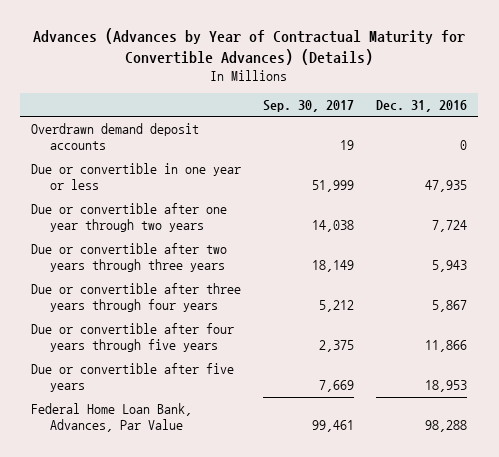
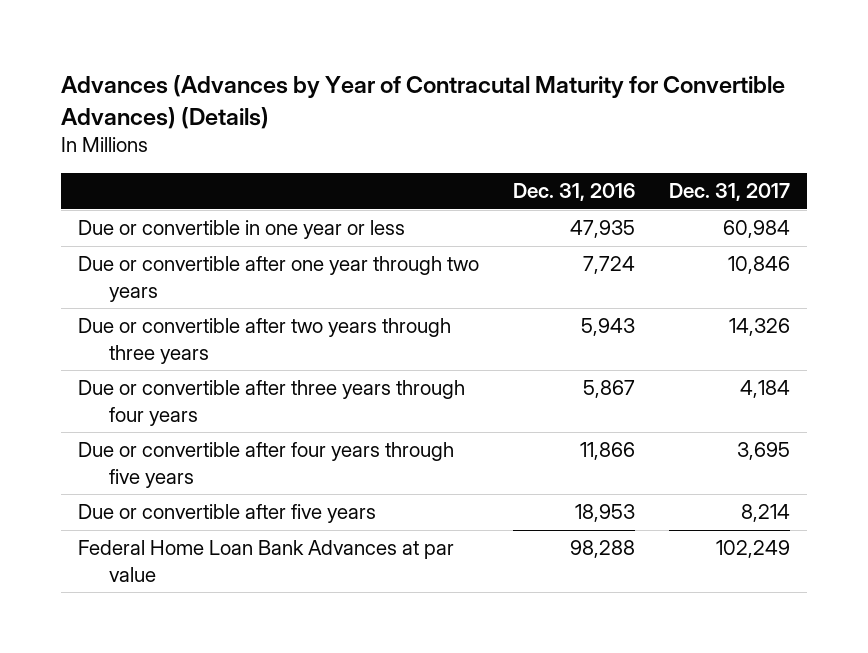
- Advances (Advances by Year of Contractual Maturity for Convertible Advances) (Details)
+ Advances (Advances by Year of Contracutal Maturity for Convertible Advances) (Details)
- | Sep. 30, 2017 | Dec. 31, 2016
+ | Dec. 31, 2016 | Dec. 31, 2017
- Overdrawn demand deposit accounts | 19 | 0
- Federal Home Loan Bank, Advances, Par Value | 99,461 | 98,288
+ Federal Home Loan Bank Advances at par value | 98,288 | 102,249

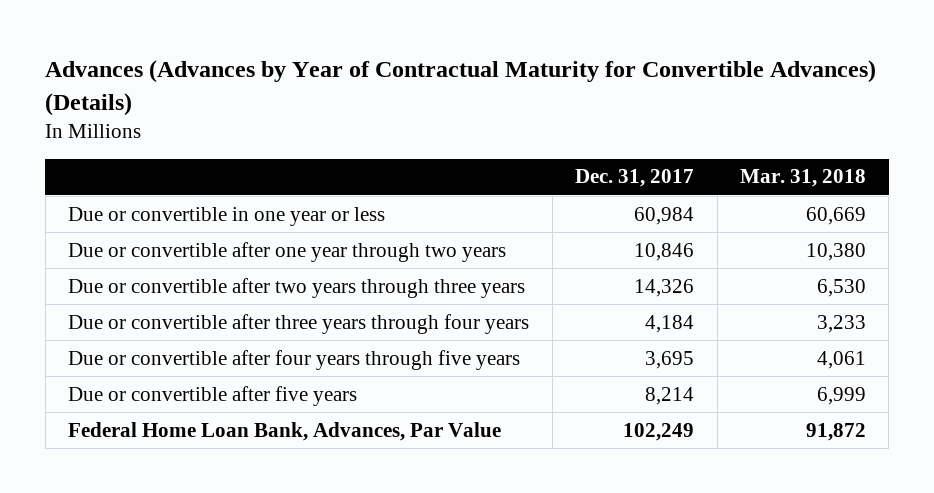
- Advances (Advances by Year of Contracutal Maturity for Convertible Advances) (Details)
+ Advances (Advances by Year of Contractual Maturity for Convertible Advances) (Details)
- | Dec. 31, 2016 | Dec. 31, 2017
+ | Dec. 31, 2017 | Mar. 31, 2018
- Federal Home Loan Bank Advances at par value | 98,288 | 102,249
+ Federal Home Loan Bank, Advances, Par Value | 102,249 | 91,872

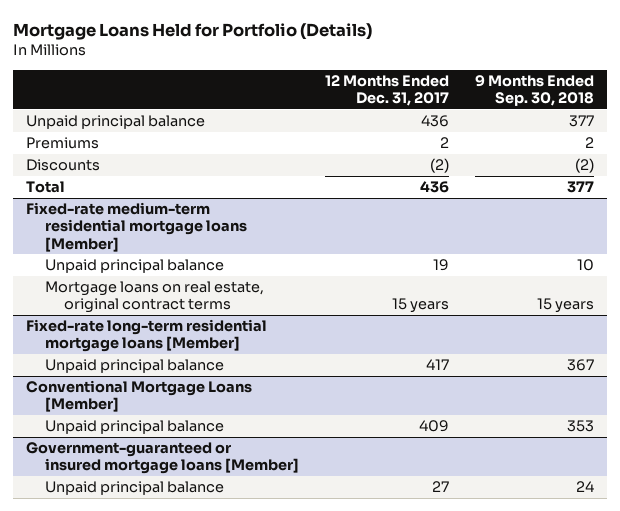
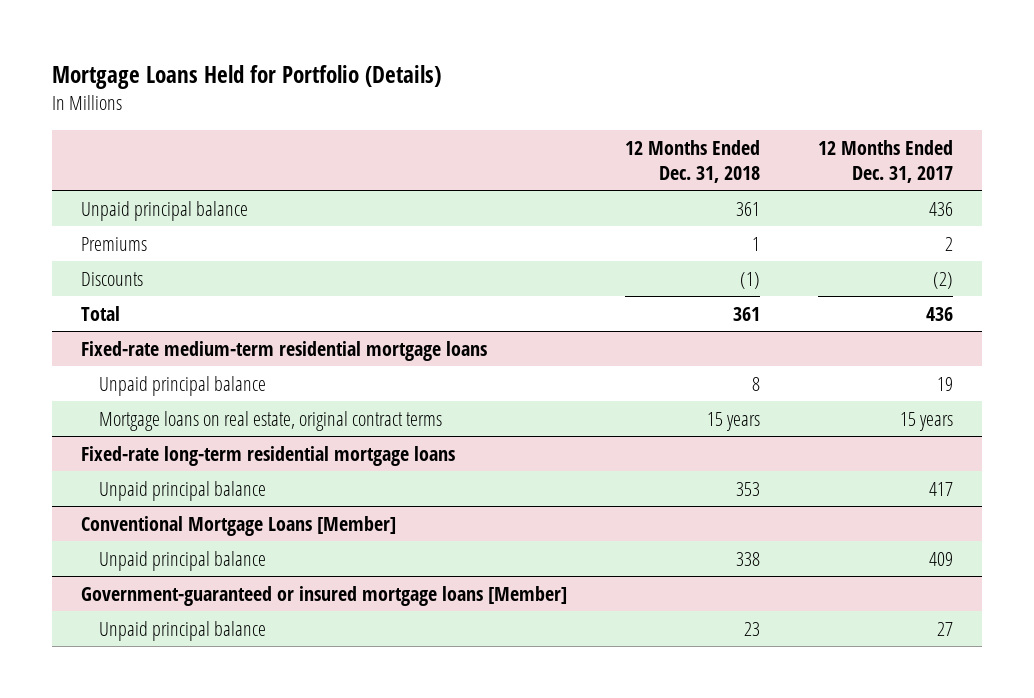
- | 12 Months Ended Dec. 31, 2017 | 9 Months Ended Sep. 30, 2018
+ | 12 Months Ended Dec. 31, 2018 | 12 Months Ended Dec. 31, 2017
- Fixed-rate medium-term residential mortgage loans [Member]
+ Fixed-rate medium-term residential mortgage loans
- Fixed-rate long-term residential mortgage loans [Member]
+ Fixed-rate long-term residential mortgage loans

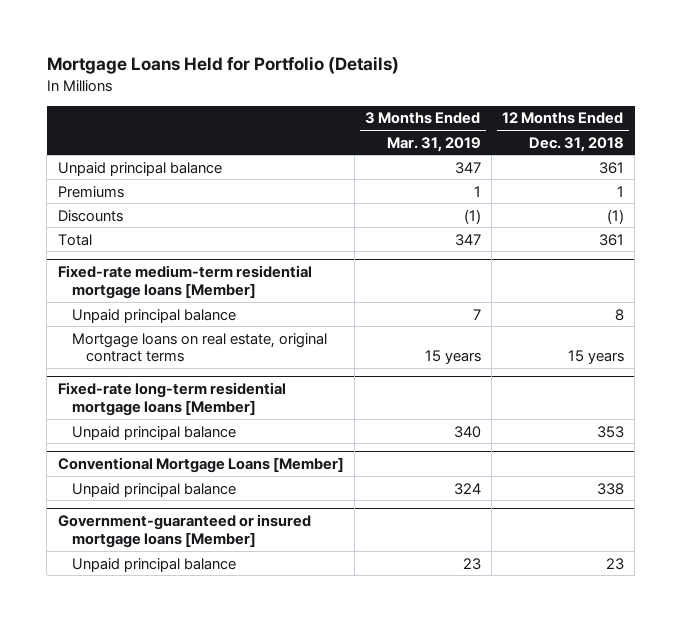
- | 12 Months Ended Dec. 31, 2018 | 12 Months Ended Dec. 31, 2017
+ | 3 Months Ended Mar. 31, 2019 | 12 Months Ended Dec. 31, 2018
- Fixed-rate medium-term residential mortgage loans
+ Fixed-rate medium-term residential mortgage loans [Member]
- Fixed-rate long-term residential mortgage loans
+ Fixed-rate long-term residential mortgage loans [Member]

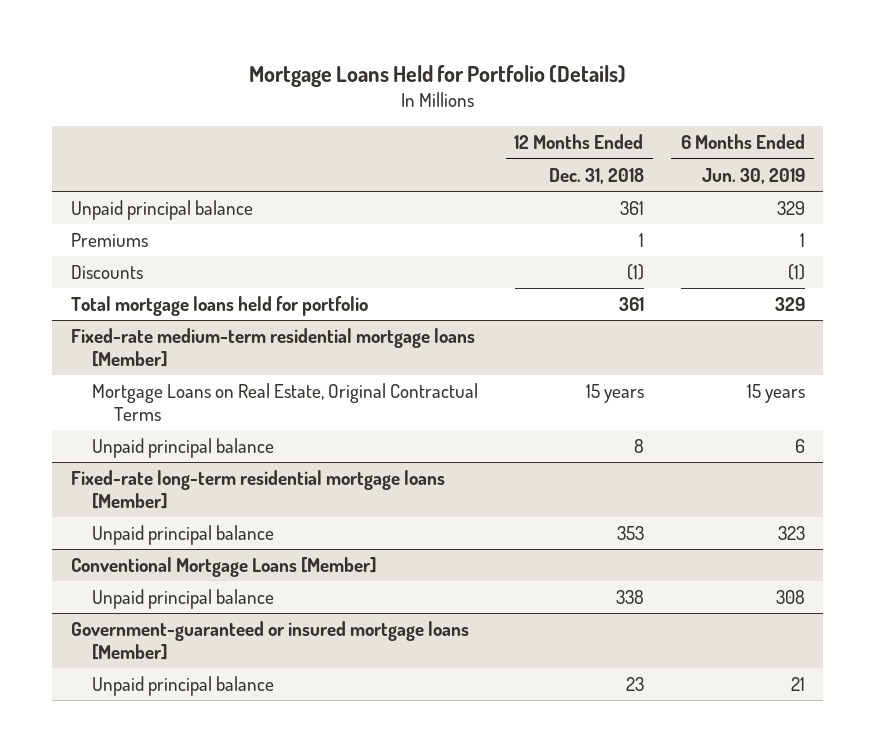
- | 3 Months Ended Mar. 31, 2019 | 12 Months Ended Dec. 31, 2018
+ | 12 Months Ended Dec. 31, 2018 | 6 Months Ended Jun. 30, 2019
- Total | 347 | 361
+ Total mortgage loans held for portfolio | 361 | 329
@ Fixed-rate medium-term residential mortgage loans [Member]
+ Mortgage Loans on Real Estate, Original Contractual Terms | 15 years | 15 years
- Mortgage loans on real estate, original contract terms | 15 years | 15 years

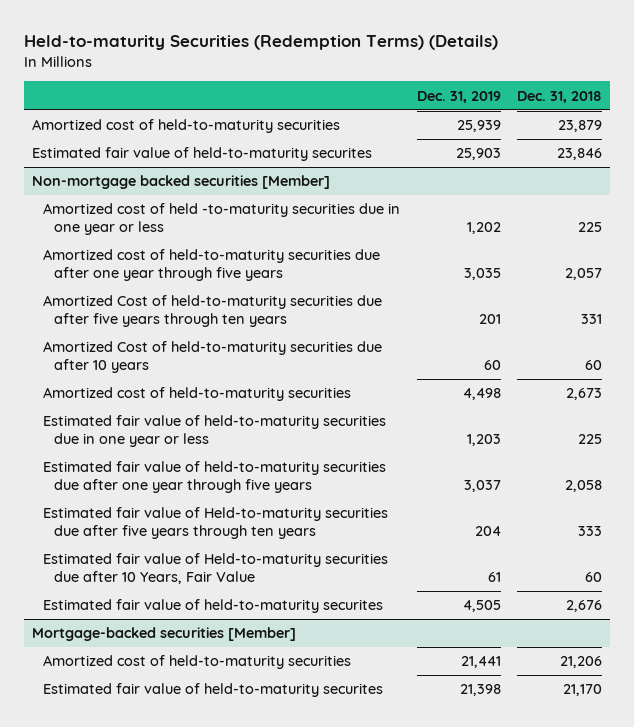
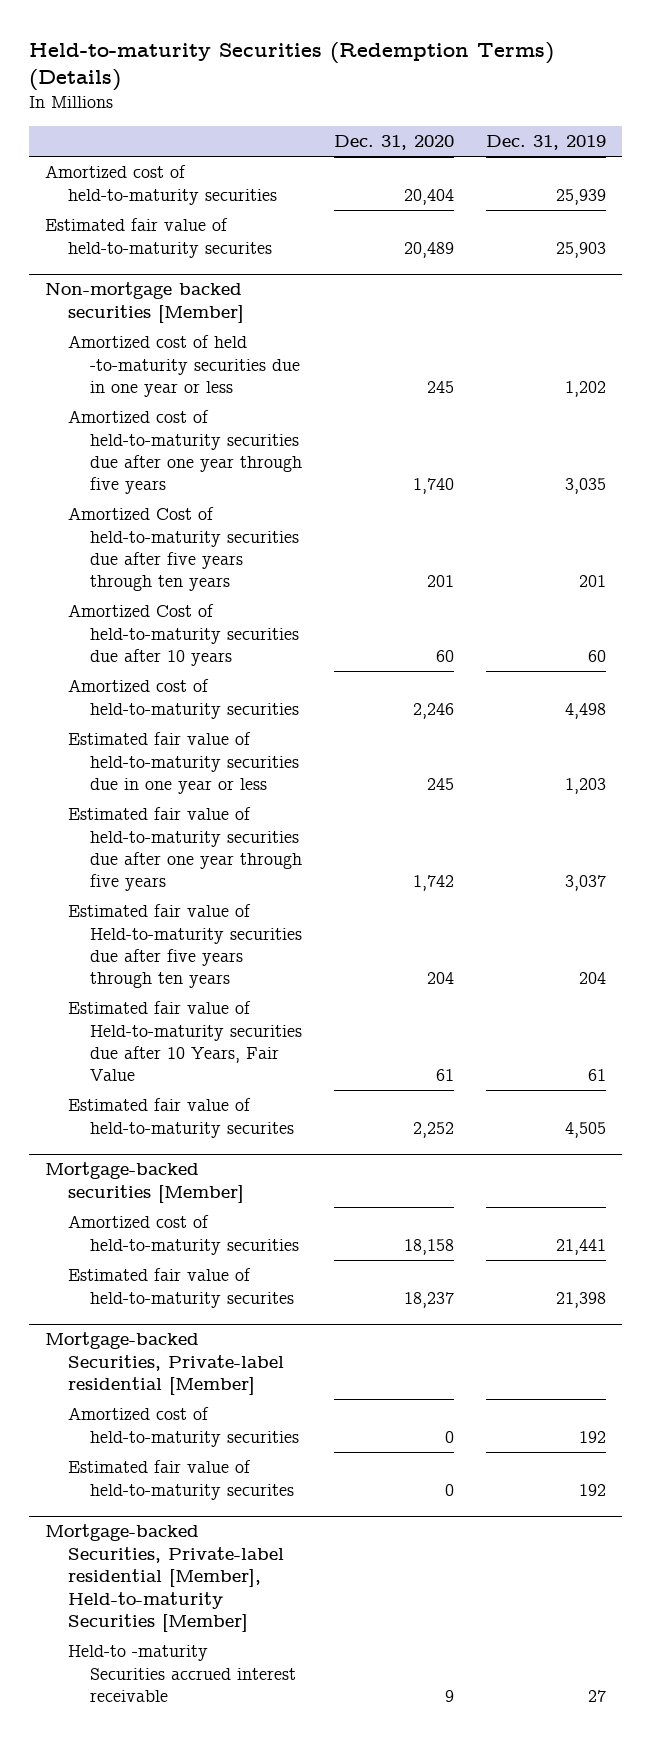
- | Dec. 31, 2019 | Dec. 31, 2018
+ | Dec. 31, 2020 | Dec. 31, 2019
+ Mortgage-backed Securities, Private-label residential [Member]
+ Amortized cost of held-to-maturity securities | 0 | 192
+ Estimated fair value of held-to-maturity securites | 0 | 192
+ Mortgage-backed Securities, Private-label residential [Member], Held-to-maturity Securities [Member]
+ Held-to -maturity Securities accrued interest receivable | 9 | 27

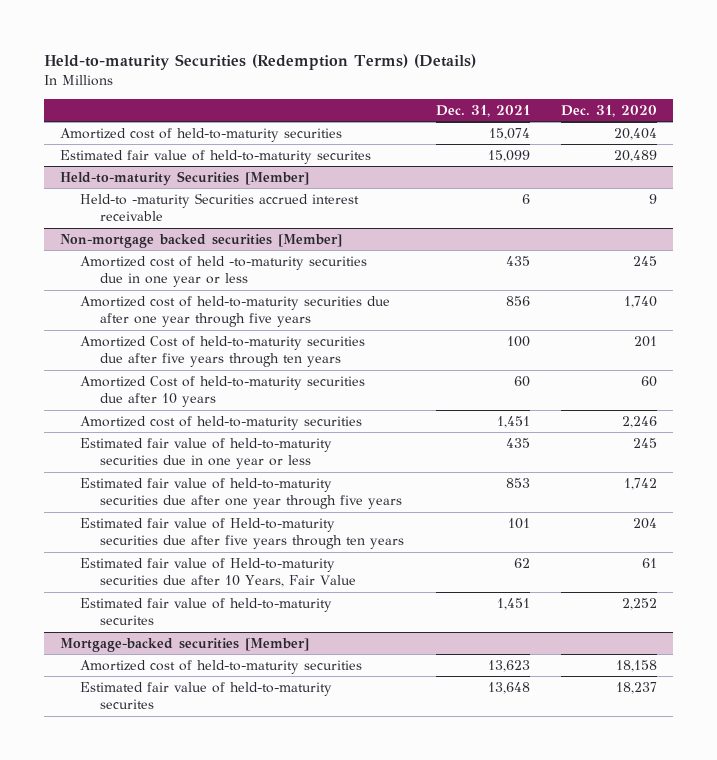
- | Dec. 31, 2020 | Dec. 31, 2019
+ | Dec. 31, 2021 | Dec. 31, 2020
+ Held-to-maturity Securities [Member]
+ Held-to -maturity Securities accrued interest receivable | 6 | 9
- Mortgage-backed Securities, Private-label residential [Member]
- Amortized cost of held-to-maturity securities | 0 | 192
- Estimated fair value of held-to-maturity securites | 0 | 192
- Mortgage-backed Securities, Private-label residential [Member], Held-to-maturity Securities [Member]
- Held-to -maturity Securities accrued interest receivable | 9 | 27

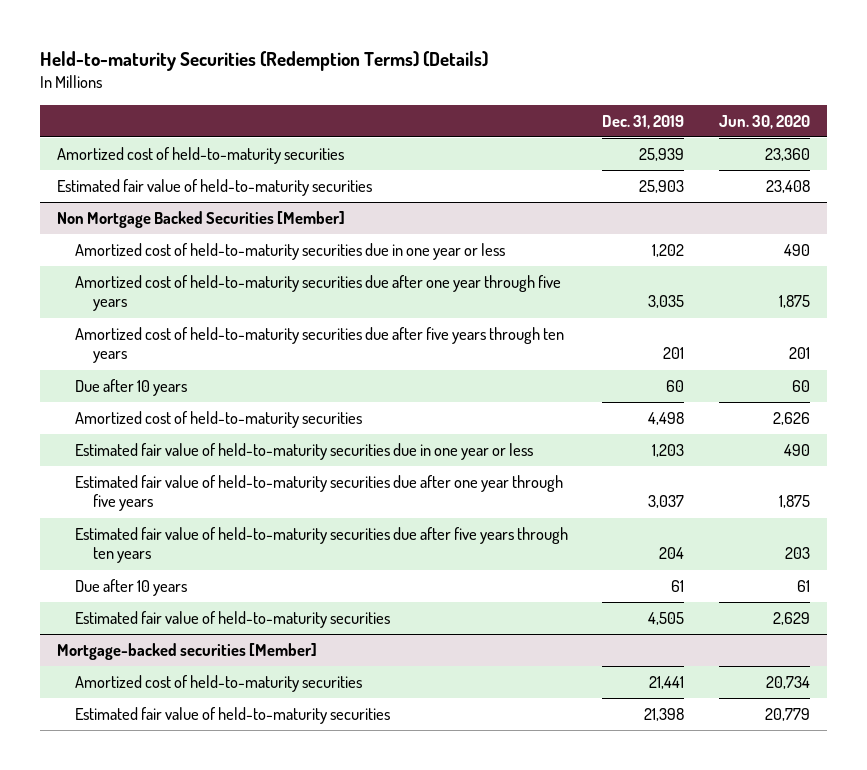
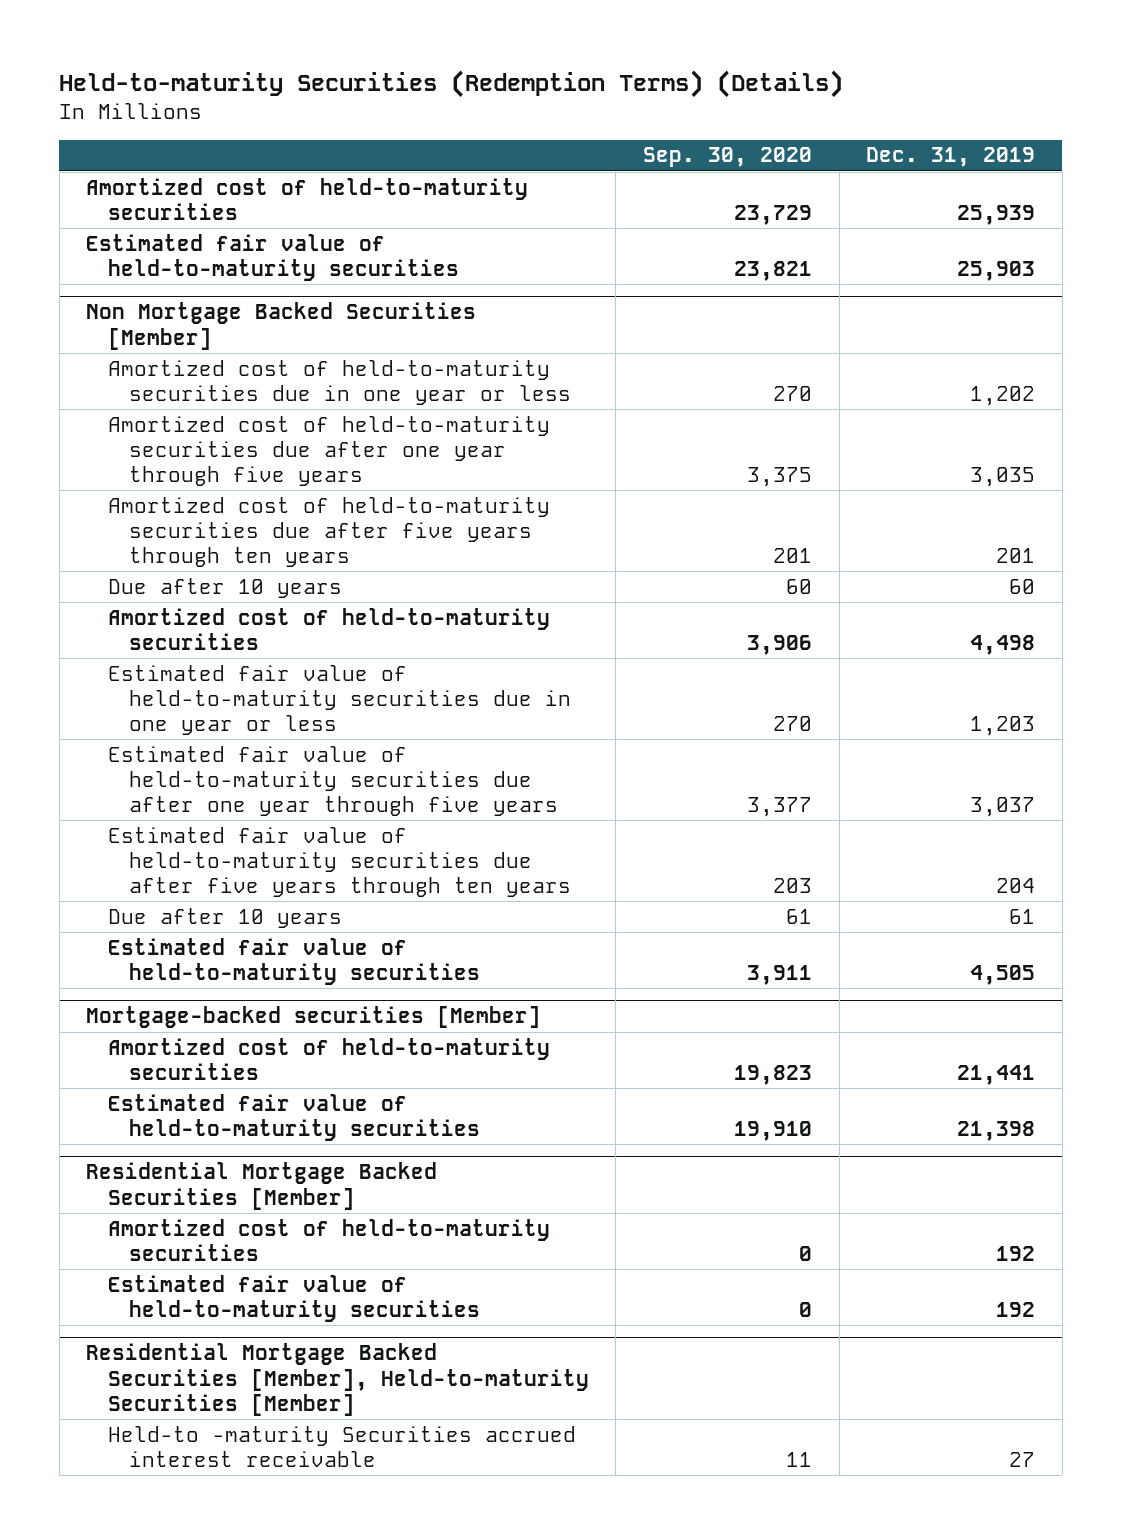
- | Dec. 31, 2019 | Jun. 30, 2020
+ | Sep. 30, 2020 | Dec. 31, 2019
+ Residential Mortgage Backed Securities [Member]
+ Amortized cost of held-to-maturity securities | 0 | 192
+ Estimated fair value of held-to-maturity securities | 0 | 192
+ Residential Mortgage Backed Securities [Member], Held-to-maturity Securities [Member]
+ Held-to -maturity Securities accrued interest receivable | 11 | 27

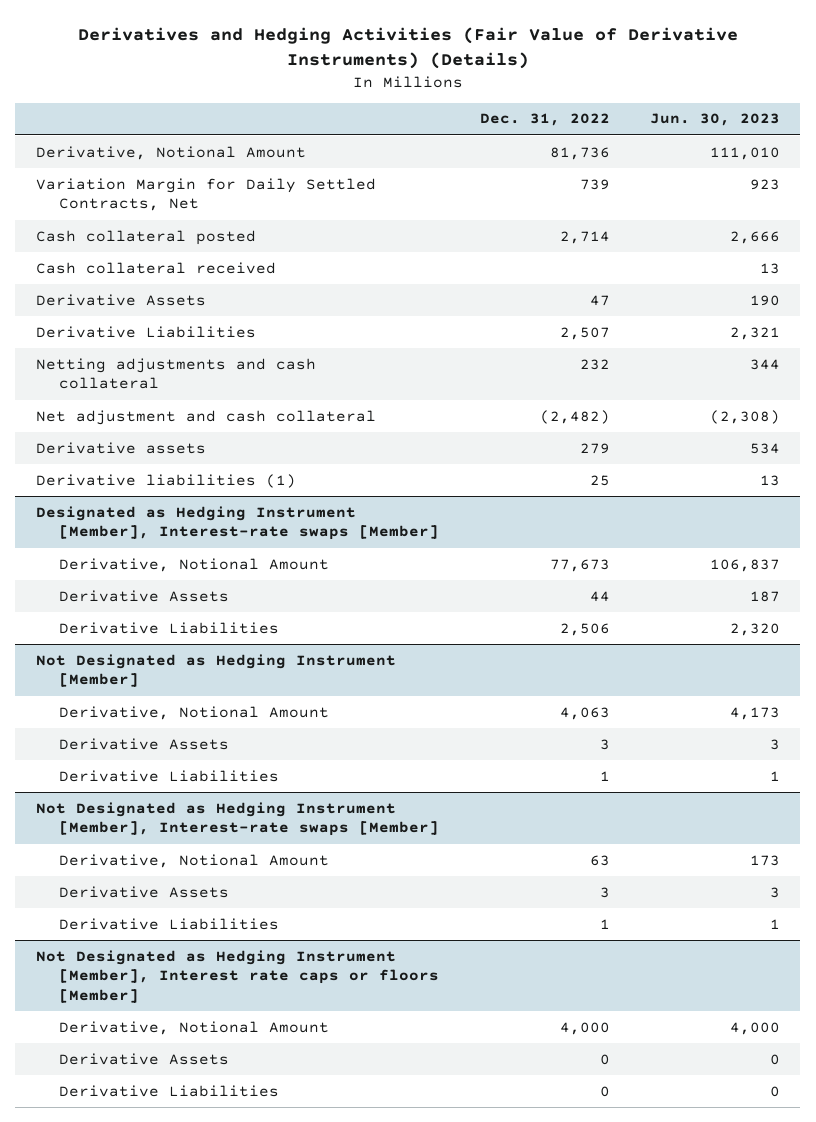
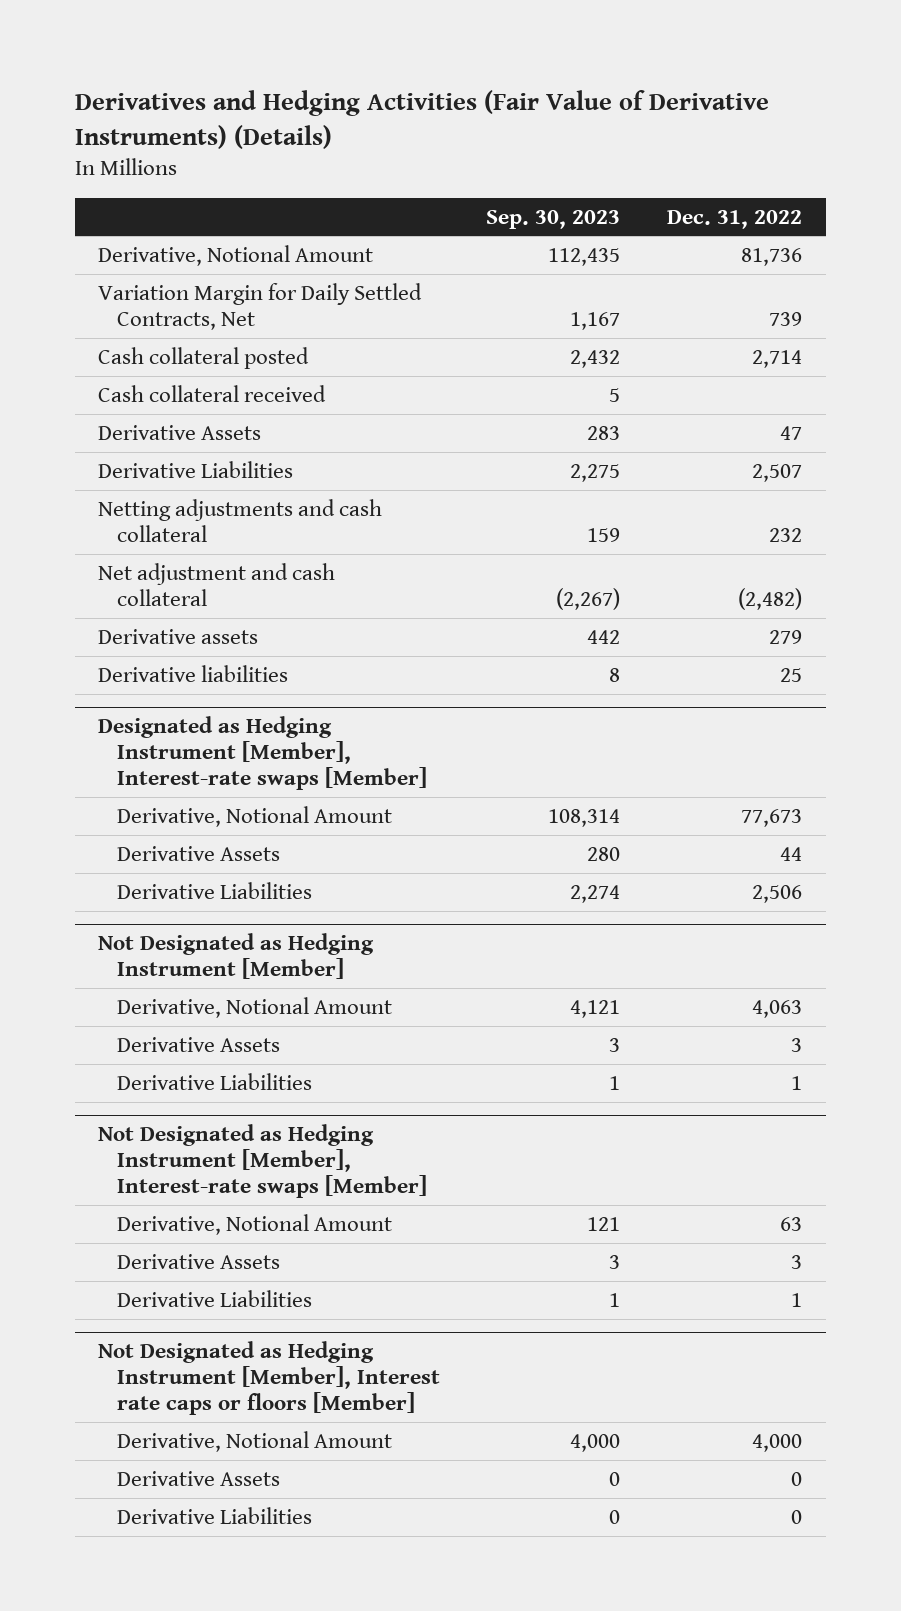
- | Dec. 31, 2022 | Jun. 30, 2023
+ | Sep. 30, 2023 | Dec. 31, 2022
- Derivative liabilities (1) | 25 | 13
+ Derivative liabilities | 8 | 25

